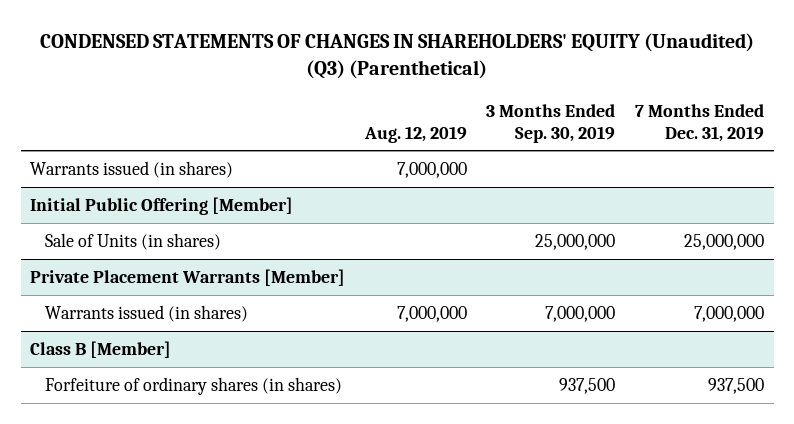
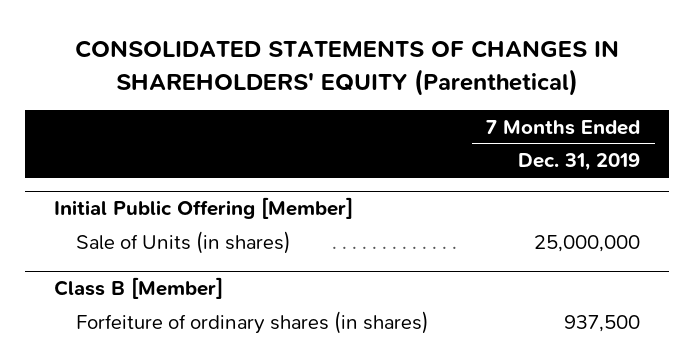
- CONDENSED STATEMENTS OF CHANGES IN SHAREHOLDERS' EQUITY (Unaudited) (Q3) (Parenthetical)
+ CONSOLIDATED STATEMENTS OF CHANGES IN SHAREHOLDERS' EQUITY (Parenthetical)
- | Aug. 12, 2019 | 3 Months Ended Sep. 30, 2019 | 7 Months Ended Dec. 31, 2019
+ | 7 Months Ended Dec. 31, 2019
- Warrants issued (in shares) | 7,000,000 | |
- Private Placement Warrants [Member]
- Warrants issued (in shares) | 7,000,000 | 7,000,000 | 7,000,000

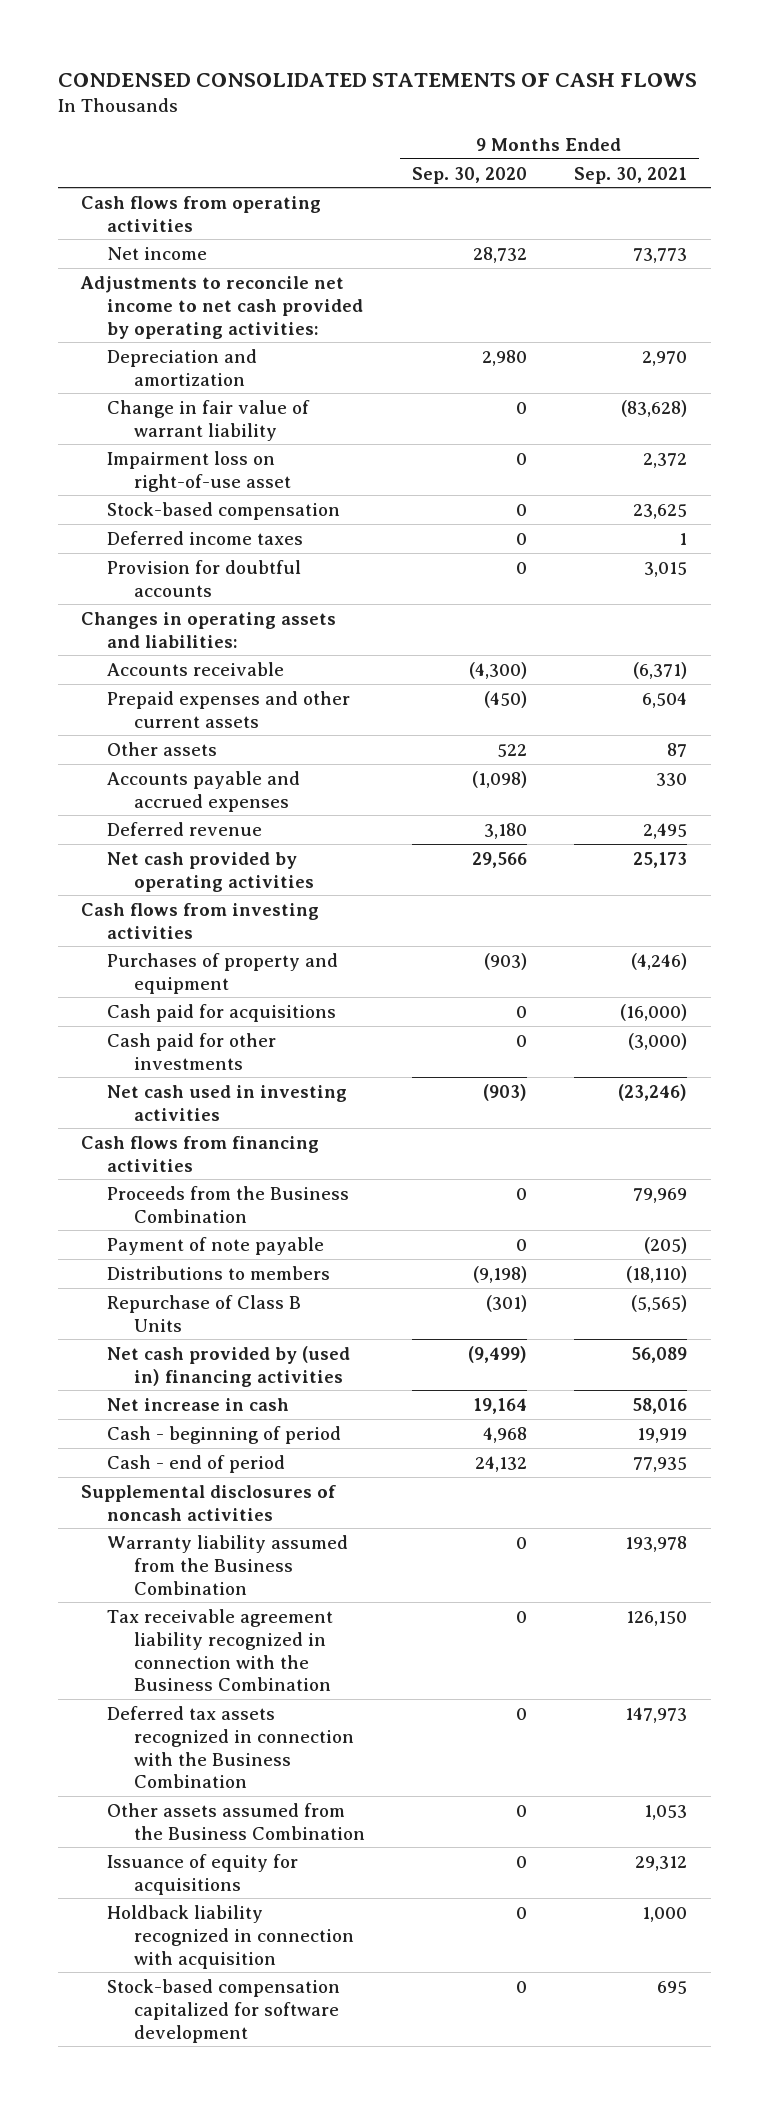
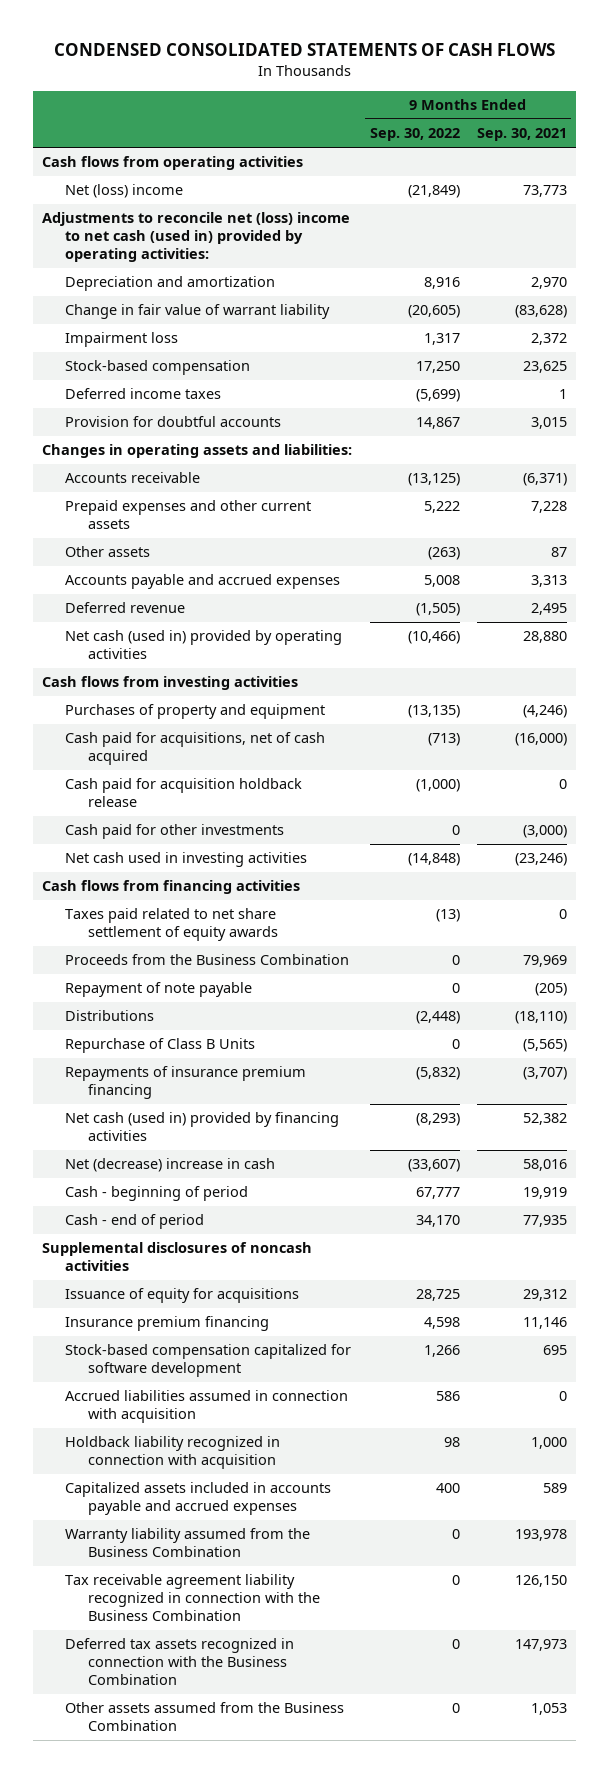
- | 9 Months Ended Sep. 30, 2020 | 9 Months Ended Sep. 30, 2021
+ | 9 Months Ended Sep. 30, 2022 | 9 Months Ended Sep. 30, 2021
- Net income | 28,732 | 73,773
- Adjustments to reconcile net income to net cash provided by operating activities:
+ Net (loss) income | (21,849) | 73,773
+ Adjustments to reconcile net (loss) income to net cash (used in) provided by operating activities:
- Impairment loss on right-of-use asset | 0 | 2,372
+ Impairment loss | 1,317 | 2,372
- Prepaid expenses and other current assets | (450) | 6,504
+ Prepaid expenses and other current assets | 5,222 | 7,228
- Accounts payable and accrued expenses | (1,098) | 330
+ Accounts payable and accrued expenses | 5,008 | 3,313
- Net cash provided by operating activities | 29,566 | 25,173
+ Net cash (used in) provided by operating activities | (10,466) | 28,880
- Cash paid for acquisitions | 0 | (16,000)
+ Cash paid for acquisitions, net of cash acquired | (713) | (16,000)
+ Cash paid for acquisition holdback release | (1,000) | 0
+ Taxes paid related to net share settlement of equity awards | (13) | 0
- Payment of note payable | 0 | (205)
- Distributions to members | (9,198) | (18,110)
+ Repayment of note payable | 0 | (205)
+ Distributions | (2,448) | (18,110)
- Net cash provided by (used in) financing activities | (9,499) | 56,089
- Net increase in cash | 19,164 | 58,016
+ Repayments of insurance premium financing | (5,832) | (3,707)
+ Net cash (used in) provided by financing activities | (8,293) | 52,382
+ Net (decrease) increase in cash | (33,607) | 58,016
moved up: Issuance of equity for acquisitions | 28,725 | 29,312
+ Insurance premium financing | 4,598 | 11,146
moved up: Stock-based compensation capitalized for software development | 1,266 | 695
+ Accrued liabilities assumed in connection with acquisition | 586 | 0
moved up: Holdback liability recognized in connection with acquisition | 98 | 1,000
+ Capitalized assets included in accounts payable and accrued expenses | 400 | 589

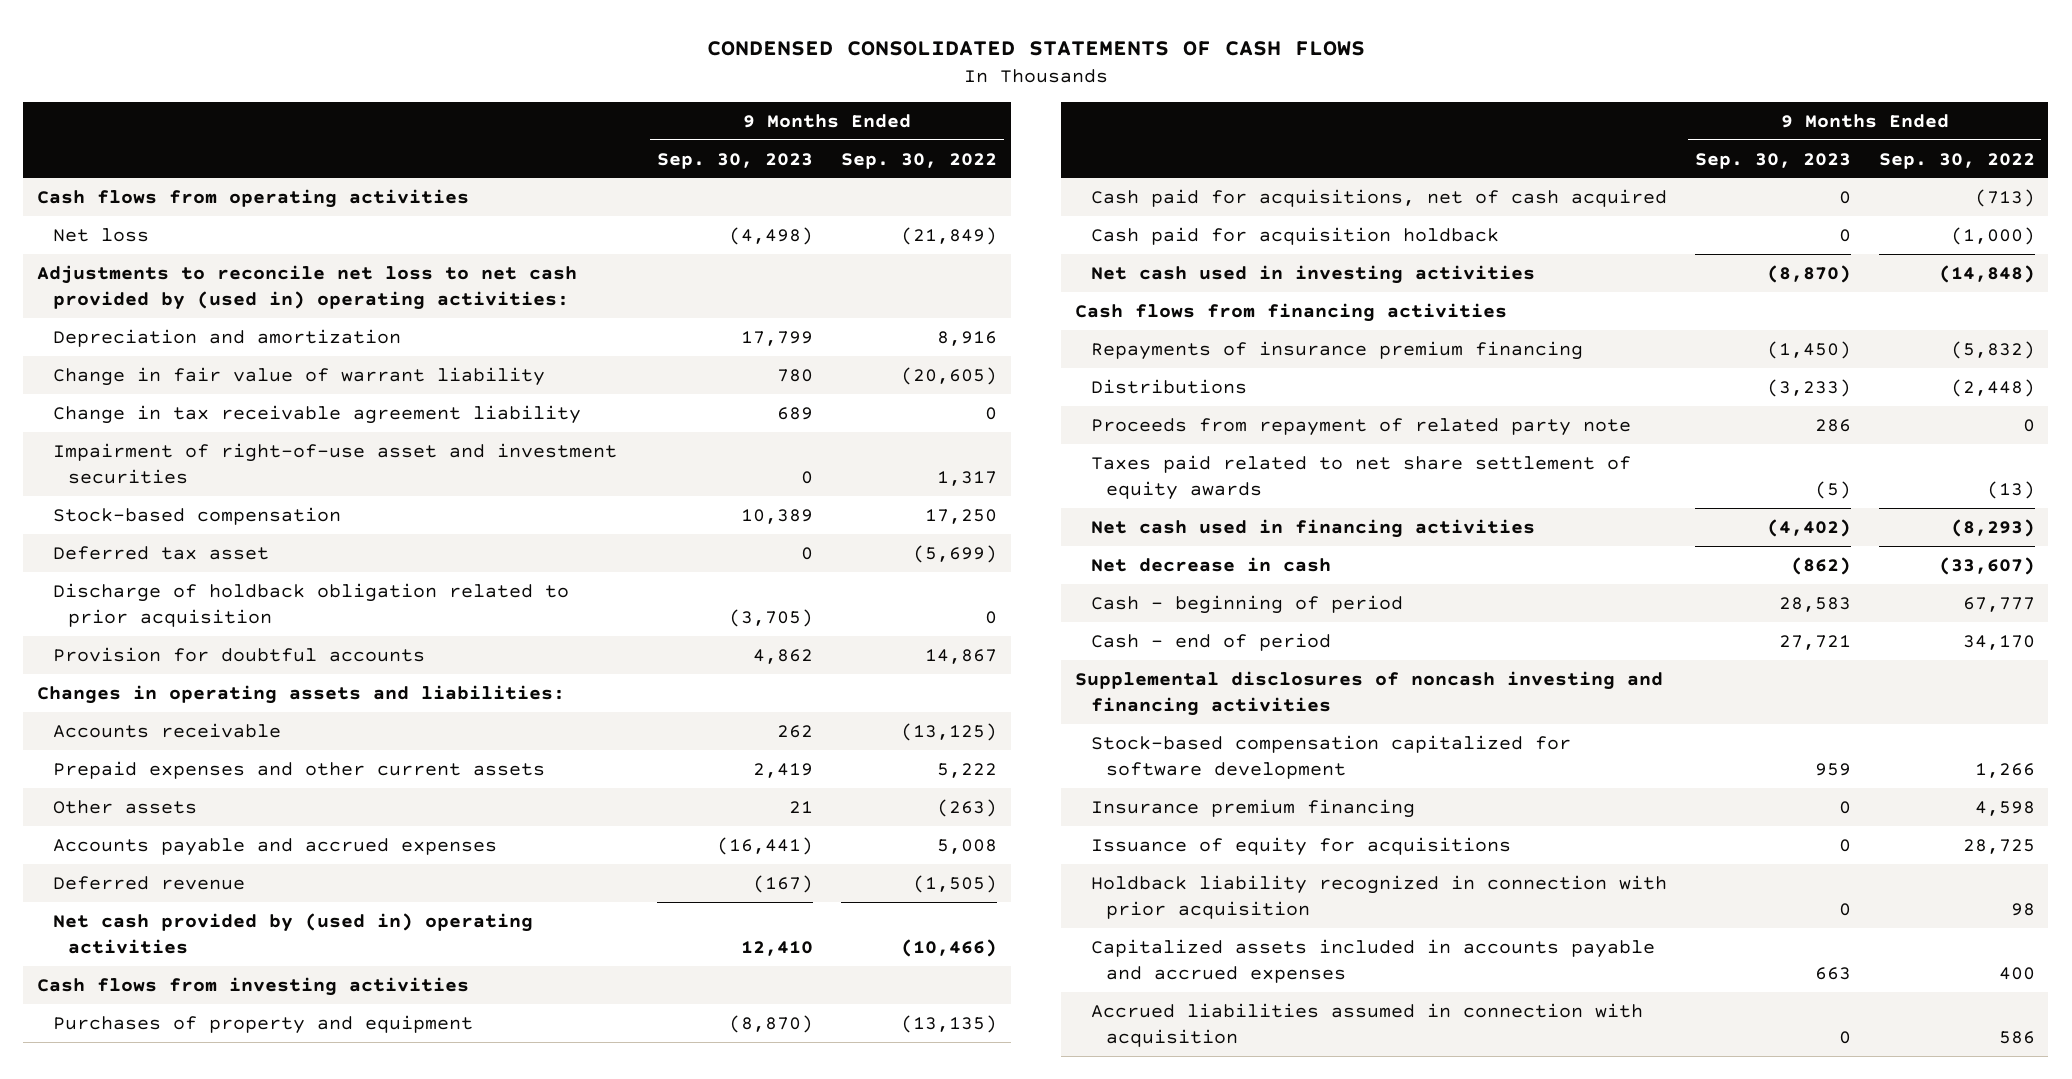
- | 9 Months Ended Sep. 30, 2022 | 9 Months Ended Sep. 30, 2021
+ | 9 Months Ended Sep. 30, 2023 | 9 Months Ended Sep. 30, 2022
- Net (loss) income | (21,849) | 73,773
- Adjustments to reconcile net (loss) income to net cash (used in) provided by operating activities:
+ Net loss | (4,498) | (21,849)
+ Adjustments to reconcile net loss to net cash provided by (used in) operating activities:
- Impairment loss | 1,317 | 2,372
+ Change in tax receivable agreement liability | 689 | 0
+ Impairment of right-of-use asset and investment securities | 0 | 1,317
- Deferred income taxes | (5,699) | 1
+ Deferred tax asset | 0 | (5,699)
+ Discharge of holdback obligation related to prior acquisition | (3,705) | 0
- Net cash (used in) provided by operating activities | (10,466) | 28,880
+ Net cash provided by (used in) operating activities | 12,410 | (10,466)
- Cash paid for acquisition holdback release | (1,000) | 0
- Cash paid for other investments | 0 | (3,000)
+ Cash paid for acquisition holdback | 0 | (1,000)
- Proceeds from the Business Combination | 0 | 79,969
- Repayment of note payable | 0 | (205)
- Repurchase of Class B Units | 0 | (5,565)
- Net cash (used in) provided by financing activities | (8,293) | 52,382
- Net (decrease) increase in cash | (33,607) | 58,016
moved down: Distributions | (3,233) | (2,448)
+ Proceeds from repayment of related party note | 286 | 0
moved down: Taxes paid related to net share settlement of equity awards | (5) | (13)
+ Net cash used in financing activities | (4,402) | (8,293)
+ Net decrease in cash | (862) | (33,607)
- Supplemental disclosures of noncash activities
+ Supplemental disclosures of noncash investing and financing activities
- Holdback liability recognized in connection with acquisition | 98 | 1,000
moved down: Insurance premium financing | 0 | 4,598
moved down: Issuance of equity for acquisitions | 0 | 28,725
+ Holdback liability recognized in connection with prior acquisition | 0 | 98
- Warranty liability assumed from the Business Combination | 0 | 193,978
- Tax receivable agreement liability recognized in connection with the Business Combination | 0 | 126,150
- Deferred tax assets recognized in connection with the Business Combination | 0 | 147,973
- Other assets assumed from the Business Combination | 0 | 1,053
moved down: Accrued liabilities assumed in connection with acquisition | 0 | 586

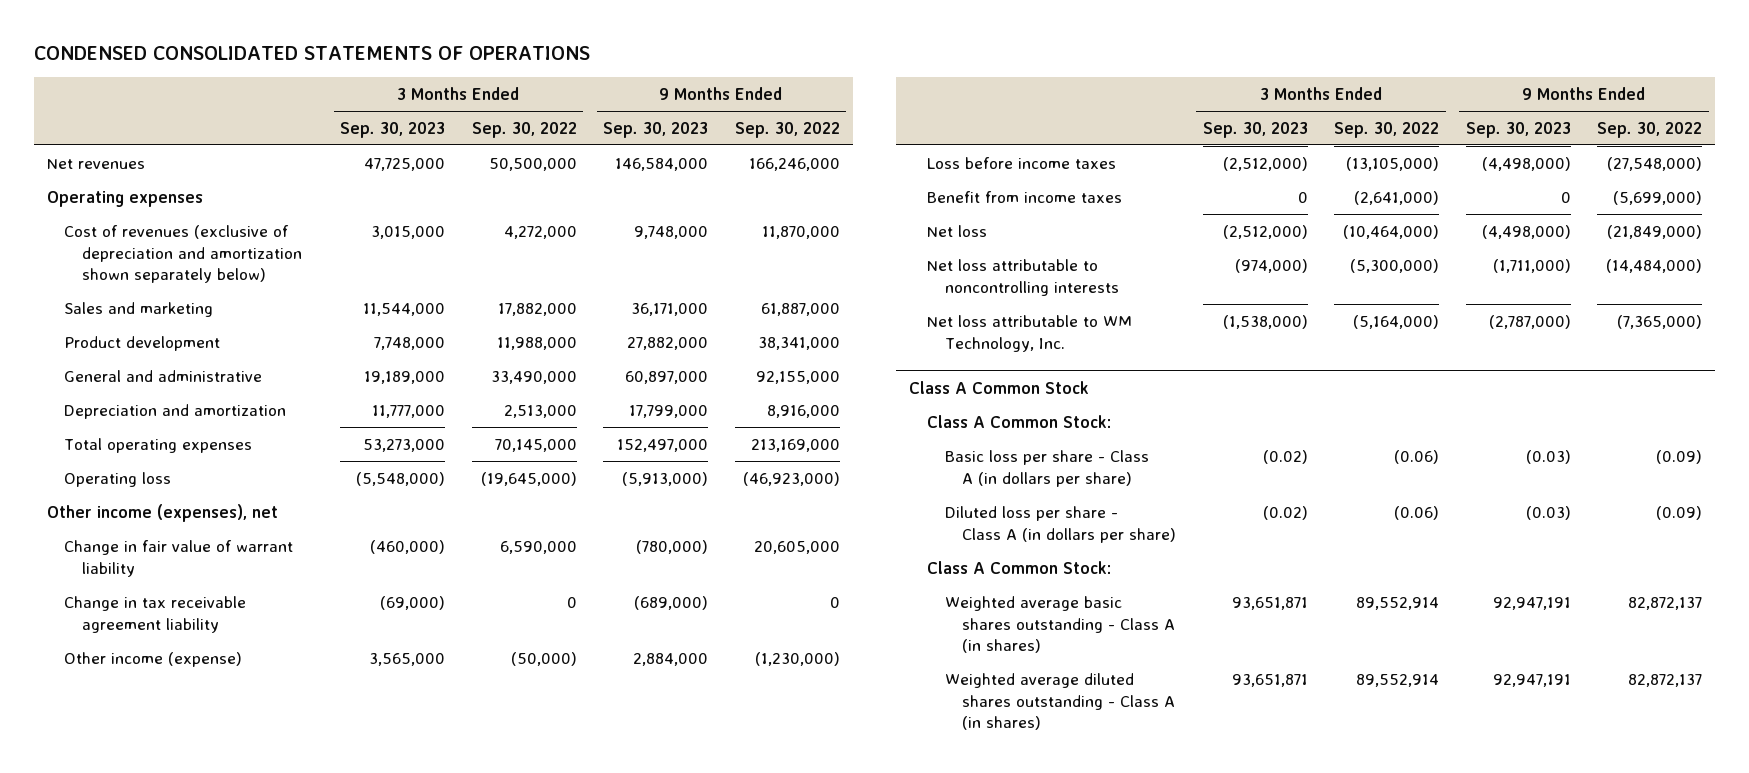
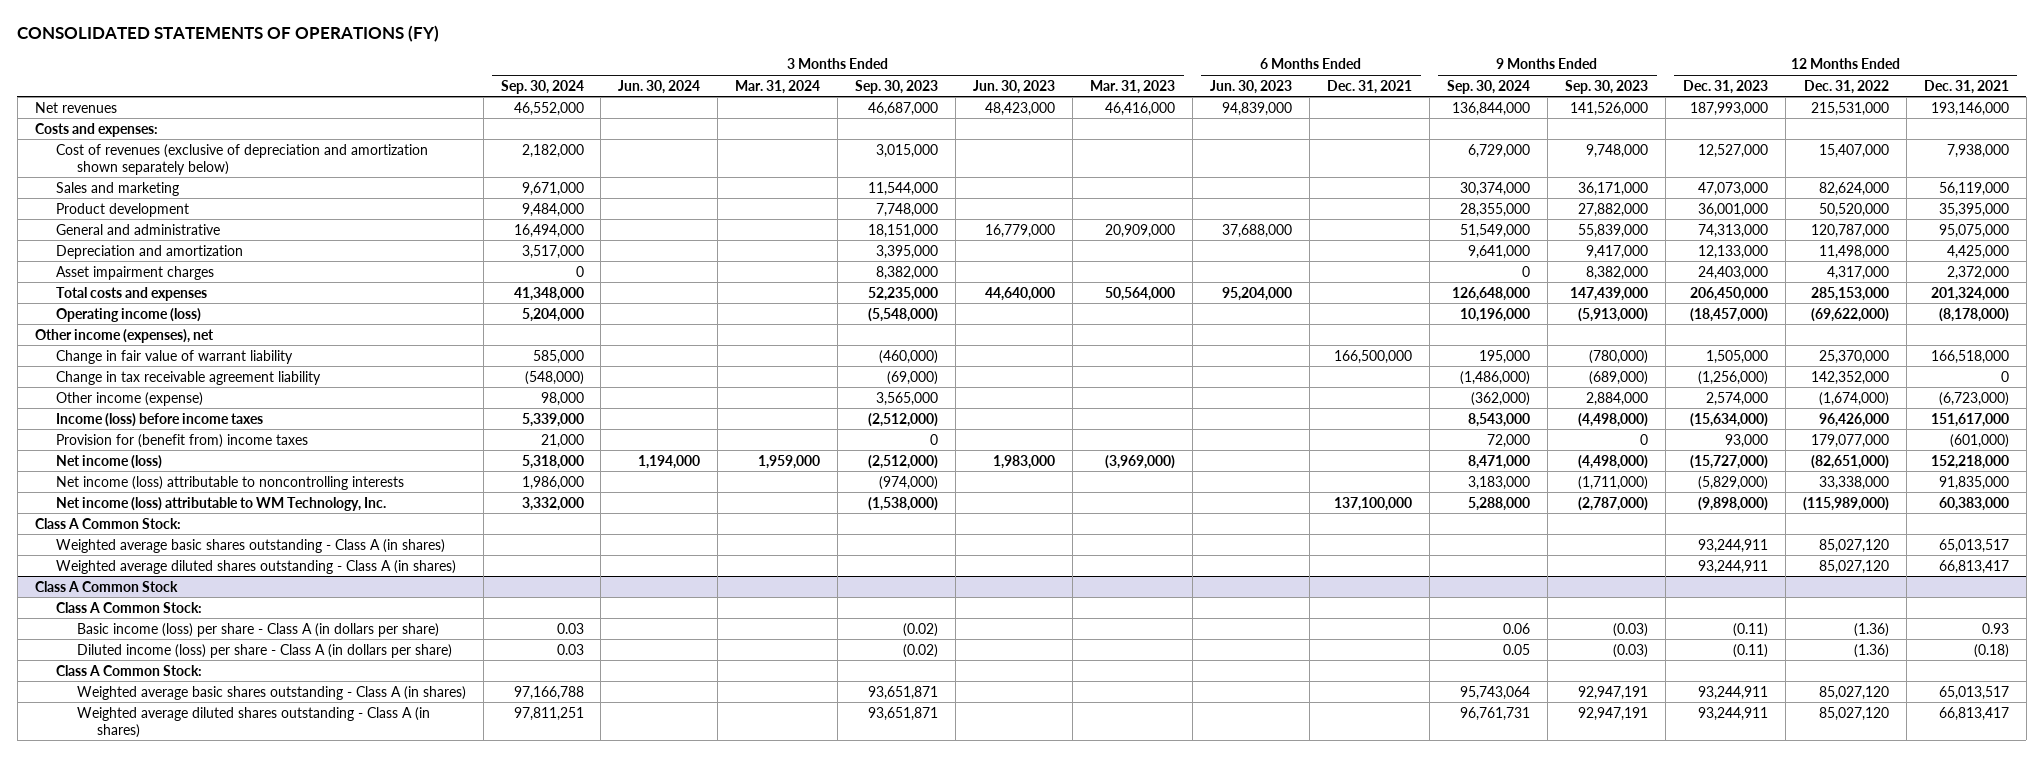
- CONDENSED CONSOLIDATED STATEMENTS OF OPERATIONS
+ CONSOLIDATED STATEMENTS OF OPERATIONS (FY)
- | 3 Months Ended Sep. 30, 2023 | 3 Months Ended Sep. 30, 2022 | 9 Months Ended Sep. 30, 2023 | 9 Months Ended Sep. 30, 2022
+ | 3 Months Ended Sep. 30, 2024 | 3 Months Ended Jun. 30, 2024 | 3 Months Ended Mar. 31, 2024 | 3 Months Ended Sep. 30, 2023 | 3 Months Ended Jun. 30, 2023 | 3 Months Ended Mar. 31, 2023 | 6 Months Ended Jun. 30, 2023 | 6 Months Ended Dec. 31, 2021 | 9 Months Ended Sep. 30, 2024 | 9 Months Ended Sep. 30, 2023 | 12 Months Ended Dec. 31, 2023 | 12 Months Ended Dec. 31, 2022 | 12 Months Ended Dec. 31, 2021
- Net revenues | 47,725,000 | 50,500,000 | 146,584,000 | 166,246,000
- Operating expenses
+ Net revenues | 46,552,000 | | | 46,687,000 | 48,423,000 | 46,416,000 | 94,839,000 | | 136,844,000 | 141,526,000 | 187,993,000 | 215,531,000 | 193,146,000
+ Costs and expenses:
- General and administrative | 19,189,000 | 33,490,000 | 60,897,000 | 92,155,000
- Depreciation and amortization | 11,777,000 | 2,513,000 | 17,799,000 | 8,916,000
- Total operating expenses | 53,273,000 | 70,145,000 | 152,497,000 | 213,169,000
- Operating loss | (5,548,000) | (19,645,000) | (5,913,000) | (46,923,000)
+ General and administrative | 16,494,000 | | | 18,151,000 | 16,779,000 | 20,909,000 | 37,688,000 | | 51,549,000 | 55,839,000 | 74,313,000 | 120,787,000 | 95,075,000
+ Depreciation and amortization | 3,517,000 | | | 3,395,000 | | | | | 9,641,000 | 9,417,000 | 12,133,000 | 11,498,000 | 4,425,000
+ Asset impairment charges | 0 | | | 8,382,000 | | | | | 0 | 8,382,000 | 24,403,000 | 4,317,000 | 2,372,000
+ Total costs and expenses | 41,348,000 | | | 52,235,000 | 44,640,000 | 50,564,000 | 95,204,000 | | 126,648,000 | 147,439,000 | 206,450,000 | 285,153,000 | 201,324,000
+ Operating income (loss) | 5,204,000 | | | (5,548,000) | | | | | 10,196,000 | (5,913,000) | (18,457,000) | (69,622,000) | (8,178,000)
- Loss before income taxes | (2,512,000) | (13,105,000) | (4,498,000) | (27,548,000)
- Benefit from income taxes | 0 | (2,641,000) | 0 | (5,699,000)
- Net loss | (2,512,000) | (10,464,000) | (4,498,000) | (21,849,000)
- Net loss attributable to noncontrolling interests | (974,000) | (5,300,000) | (1,711,000) | (14,484,000)
- Net loss attributable to WM Technology, Inc. | (1,538,000) | (5,164,000) | (2,787,000) | (7,365,000)
+ Income (loss) before income taxes | 5,339,000 | | | (2,512,000) | | | | | 8,543,000 | (4,498,000) | (15,634,000) | 96,426,000 | 151,617,000
+ Provision for (benefit from) income taxes | 21,000 | | | 0 | | | | | 72,000 | 0 | 93,000 | 179,077,000 | (601,000)
+ Net income (loss) | 5,318,000 | 1,194,000 | 1,959,000 | (2,512,000) | 1,983,000 | (3,969,000) | | | 8,471,000 | (4,498,000) | (15,727,000) | (82,651,000) | 152,218,000
+ Net income (loss) attributable to noncontrolling interests | 1,986,000 | | | (974,000) | | | | | 3,183,000 | (1,711,000) | (5,829,000) | 33,338,000 | 91,835,000
+ Net income (loss) attributable to WM Technology, Inc. | 3,332,000 | | | (1,538,000) | | | | 137,100,000 | 5,288,000 | (2,787,000) | (9,898,000) | (115,989,000) | 60,383,000
+ Class A Common Stock:
+ Weighted average basic shares outstanding - Class A (in shares) | | | | | | | | | | | 93,244,911 | 85,027,120 | 65,013,517
+ Weighted average diluted shares outstanding - Class A (in shares) | | | | | | | | | | | 93,244,911 | 85,027,120 | 66,813,417
@ Class A Common Stock
- Basic loss per share - Class A (in dollars per share) | (0.02) | (0.06) | (0.03) | (0.09)
- Diluted loss per share - Class A (in dollars per share) | (0.02) | (0.06) | (0.03) | (0.09)
+ Basic income (loss) per share - Class A (in dollars per share) | 0.03 | | | (0.02) | | | | | 0.06 | (0.03) | (0.11) | (1.36) | 0.93
+ Diluted income (loss) per share - Class A (in dollars per share) | 0.03 | | | (0.02) | | | | | 0.05 | (0.03) | (0.11) | (1.36) | (0.18)

